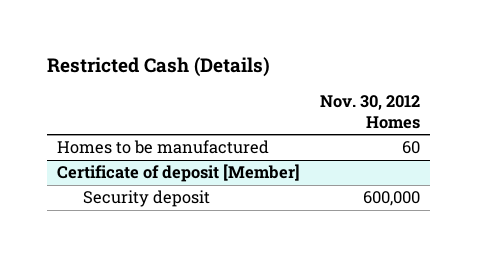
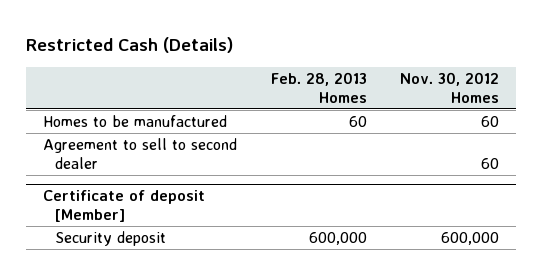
- | Nov. 30, 2012 Homes
+ | Feb. 28, 2013 Homes | Nov. 30, 2012 Homes
+ Agreement to sell to second dealer | | 60

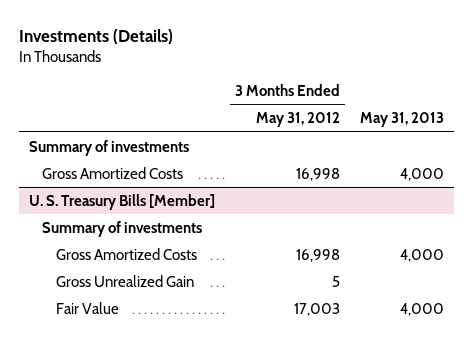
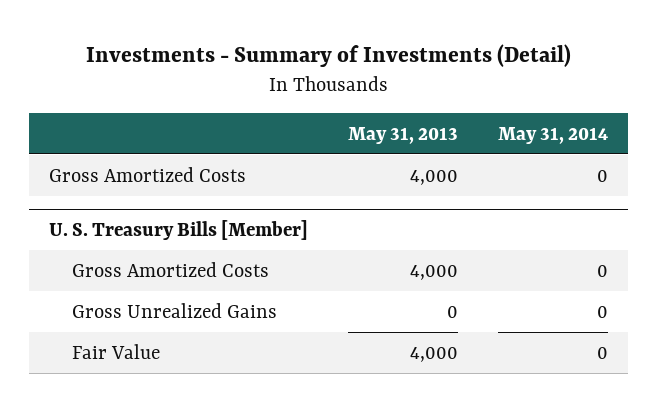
- Investments (Details)
+ Investments - Summary of Investments (Detail)
- | 3 Months Ended May 31, 2012 | May 31, 2013
+ | May 31, 2013 | May 31, 2014
- Summary of investments
@ U. S. Treasury Bills [Member]
- Summary of investments
- Gross Unrealized Gain | 5 |
+ Gross Unrealized Gains | 0 | 0

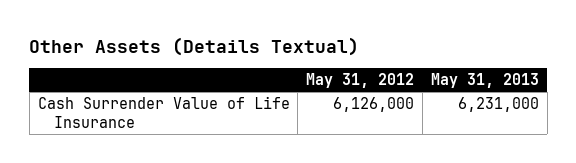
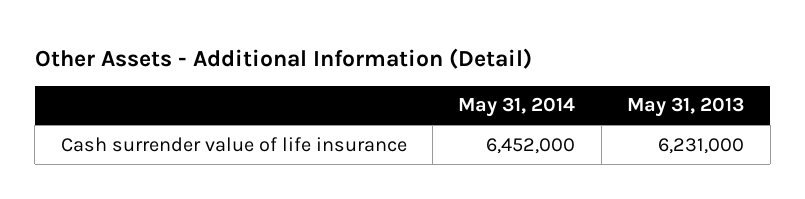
- Other Assets (Details Textual)
+ Other Assets - Additional Information (Detail)
- | May 31, 2012 | May 31, 2013
+ | May 31, 2014 | May 31, 2013
- Cash Surrender Value of Life Insurance | 6,126,000 | 6,231,000
+ Cash surrender value of life insurance | 6,452,000 | 6,231,000

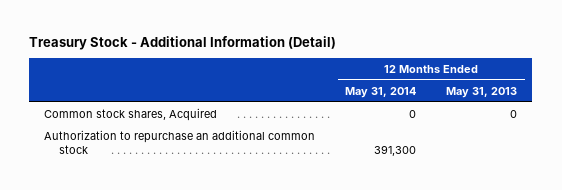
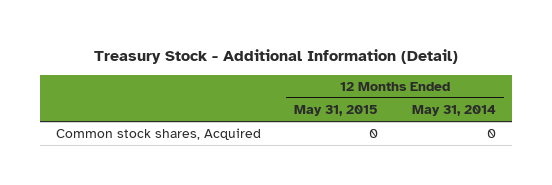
- | 12 Months Ended May 31, 2014 | 12 Months Ended May 31, 2013
+ | 12 Months Ended May 31, 2015 | 12 Months Ended May 31, 2014
- Authorization to repurchase an additional common stock | 391,300 |

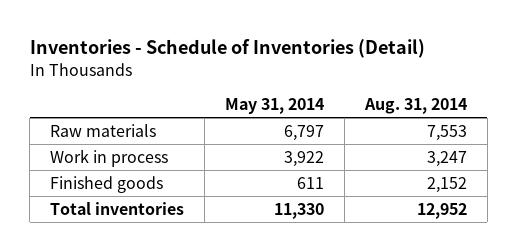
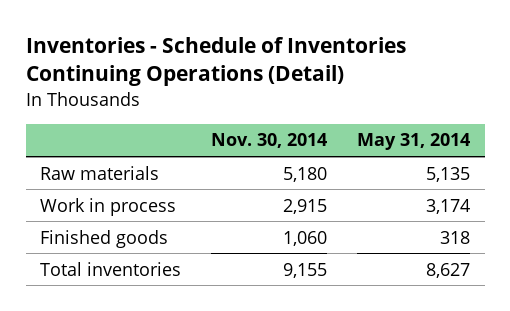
- Inventories - Schedule of Inventories (Detail)
+ Inventories - Schedule of Inventories Continuing Operations (Detail)
- | May 31, 2014 | Aug. 31, 2014
+ | Nov. 30, 2014 | May 31, 2014
- Raw materials | 6,797 | 7,553
- Work in process | 3,922 | 3,247
- Finished goods | 611 | 2,152
- Total inventories | 11,330 | 12,952
+ Raw materials | 5,180 | 5,135
+ Work in process | 2,915 | 3,174
+ Finished goods | 1,060 | 318
+ Total inventories | 9,155 | 8,627

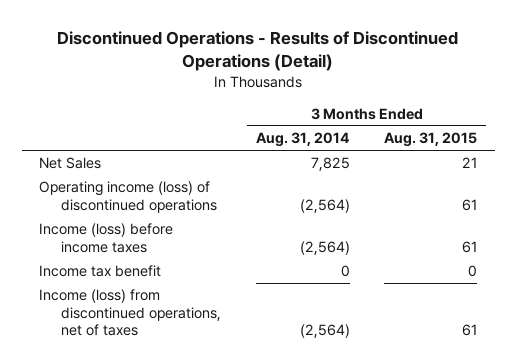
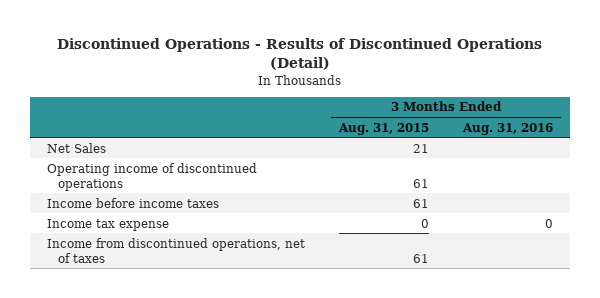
- | 3 Months Ended Aug. 31, 2014 | 3 Months Ended Aug. 31, 2015
+ | 3 Months Ended Aug. 31, 2015 | 3 Months Ended Aug. 31, 2016
- Operating income (loss) of discontinued operations | (2,564) | 61
- Income (loss) before income taxes | (2,564) | 61
- Income tax benefit | 0 | 0
- Income (loss) from discontinued operations, net of taxes | (2,564) | 61
+ Operating income of discontinued operations | 61 |
+ Income before income taxes | 61 |
+ Income tax expense | 0 | 0
+ Income from discontinued operations, net of taxes | 61 |

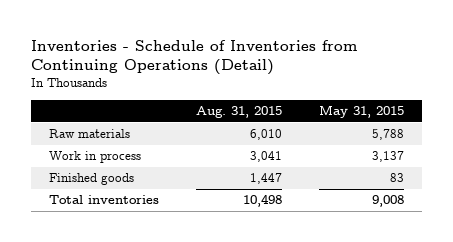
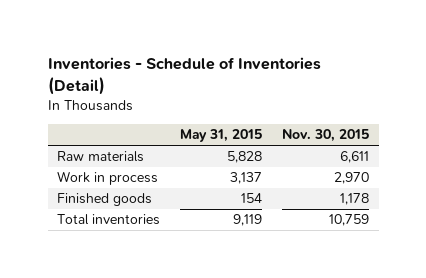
- Inventories - Schedule of Inventories from Continuing Operations (Detail)
+ Inventories - Schedule of Inventories (Detail)
- | Aug. 31, 2015 | May 31, 2015
+ | May 31, 2015 | Nov. 30, 2015
- Raw materials | 6,010 | 5,788
+ Raw materials | 5,828 | 6,611
- Finished goods | 1,447 | 83
- Total inventories | 10,498 | 9,008
+ Finished goods | 154 | 1,178
+ Total inventories | 9,119 | 10,759

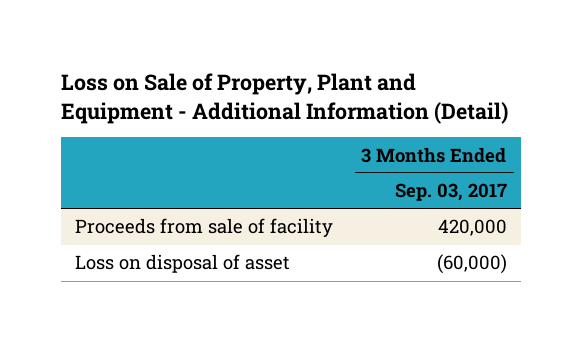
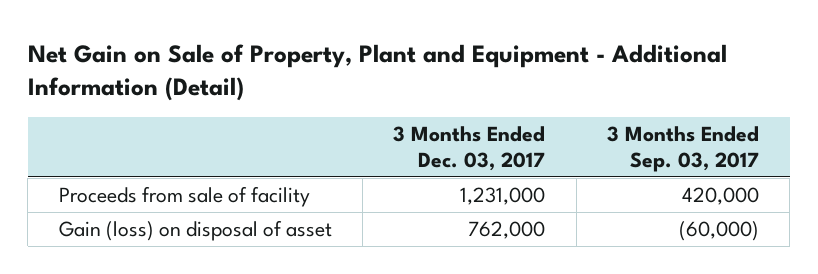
- Loss on Sale of Property, Plant and Equipment - Additional Information (Detail)
+ Net Gain on Sale of Property, Plant and Equipment - Additional Information (Detail)
- | 3 Months Ended Sep. 03, 2017
+ | 3 Months Ended Dec. 03, 2017 | 3 Months Ended Sep. 03, 2017
- Loss on disposal of asset | (60,000)
+ Gain (loss) on disposal of asset | 762,000 | (60,000)

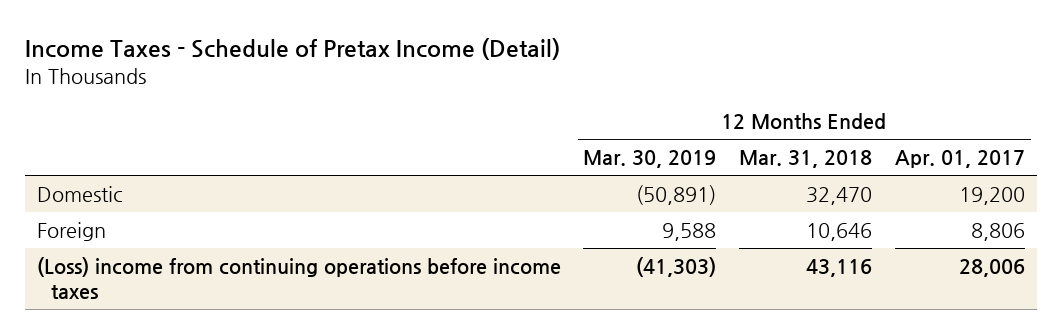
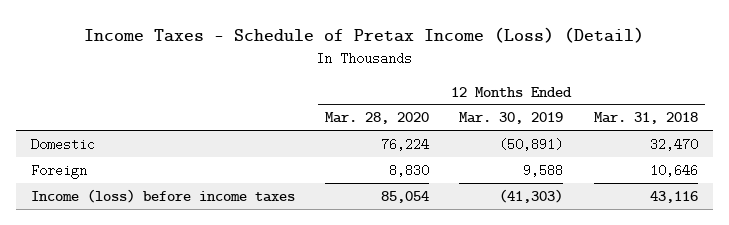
- Income Taxes - Schedule of Pretax Income (Detail)
+ Income Taxes - Schedule of Pretax Income (Loss) (Detail)
- | 12 Months Ended Mar. 30, 2019 | 12 Months Ended Mar. 31, 2018 | 12 Months Ended Apr. 01, 2017
+ | 12 Months Ended Mar. 28, 2020 | 12 Months Ended Mar. 30, 2019 | 12 Months Ended Mar. 31, 2018
- (Loss) income from continuing operations before income taxes | (41,303) | 43,116 | 28,006
+ Income (loss) before income taxes | 85,054 | (41,303) | 43,116

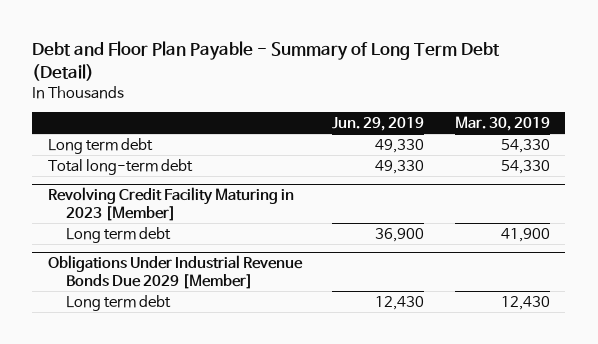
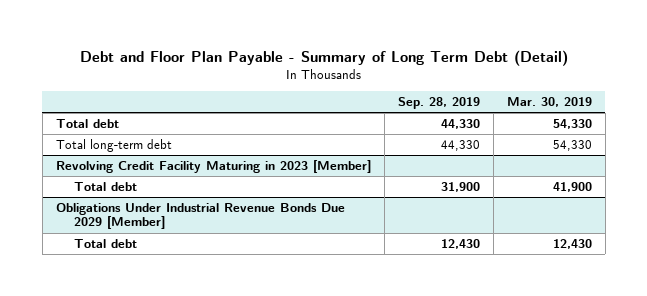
- | Jun. 29, 2019 | Mar. 30, 2019
+ | Sep. 28, 2019 | Mar. 30, 2019
- Long term debt | 49,330 | 54,330
+ Total debt | 44,330 | 54,330
@ Revolving Credit Facility Maturing in 2023 [Member]
- Long term debt | 36,900 | 41,900
+ Total debt | 31,900 | 41,900
@ Obligations Under Industrial Revenue Bonds Due 2029 [Member]
- Long term debt | 12,430 | 12,430
+ Total debt | 12,430 | 12,430

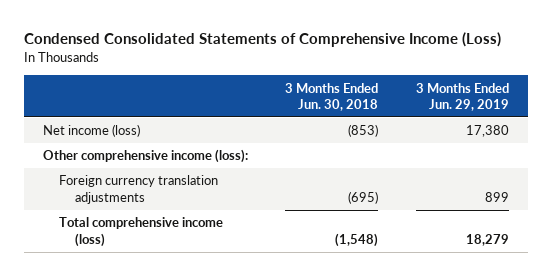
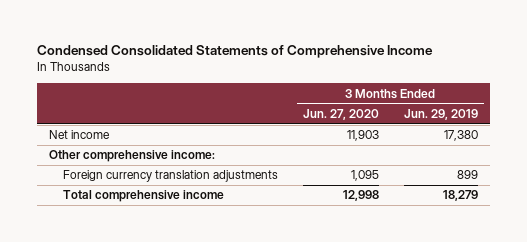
- Condensed Consolidated Statements of Comprehensive Income (Loss)
+ Condensed Consolidated Statements of Comprehensive Income
- | 3 Months Ended Jun. 30, 2018 | 3 Months Ended Jun. 29, 2019
+ | 3 Months Ended Jun. 27, 2020 | 3 Months Ended Jun. 29, 2019
- Net income (loss) | (853) | 17,380
- Other comprehensive income (loss):
+ Net income | 11,903 | 17,380
+ Other comprehensive income:
- Total comprehensive income (loss) | (1,548) | 18,279
+ Total comprehensive income | 12,998 | 18,279

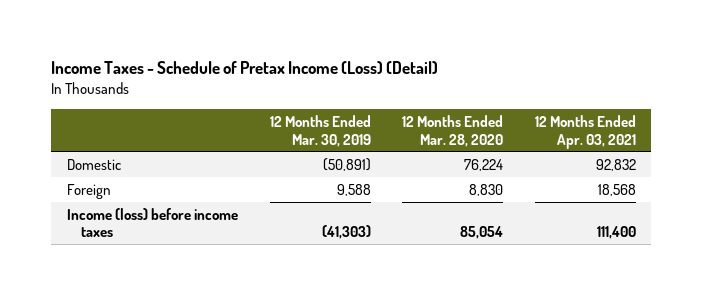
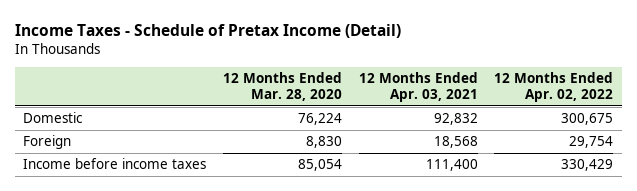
- Income Taxes - Schedule of Pretax Income (Loss) (Detail)
+ Income Taxes - Schedule of Pretax Income (Detail)
- | 12 Months Ended Mar. 30, 2019 | 12 Months Ended Mar. 28, 2020 | 12 Months Ended Apr. 03, 2021
+ | 12 Months Ended Mar. 28, 2020 | 12 Months Ended Apr. 03, 2021 | 12 Months Ended Apr. 02, 2022
- Income (loss) before income taxes | (41,303) | 85,054 | 111,400
+ Income before income taxes | 85,054 | 111,400 | 330,429

